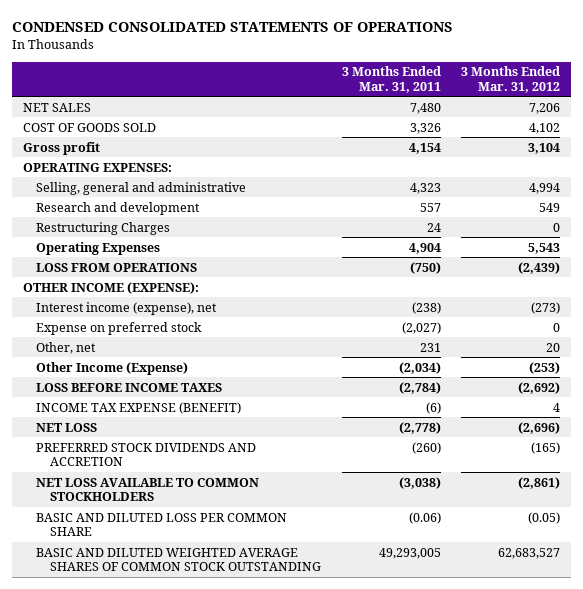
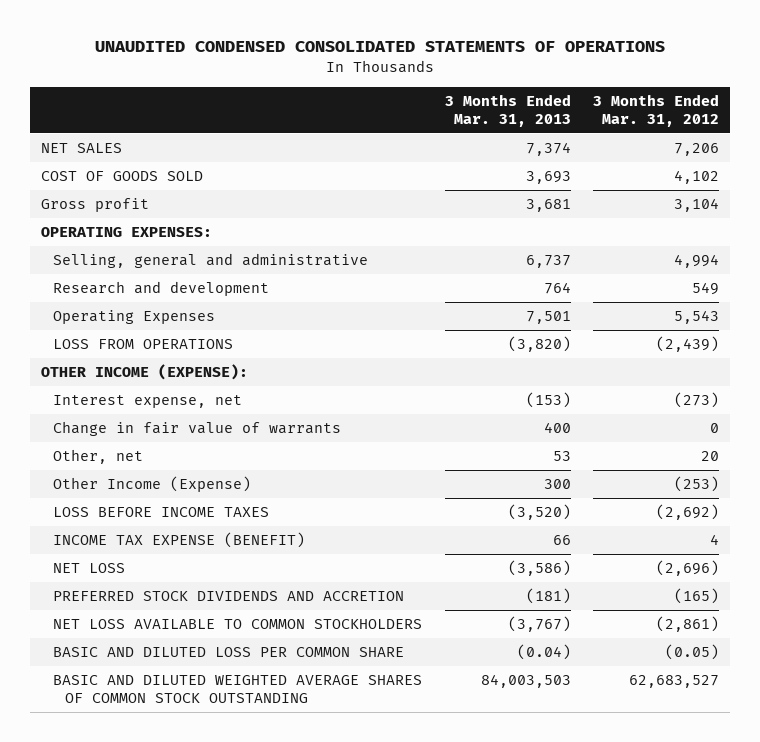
- CONDENSED CONSOLIDATED STATEMENTS OF OPERATIONS
+ UNAUDITED CONDENSED CONSOLIDATED STATEMENTS OF OPERATIONS
- | 3 Months Ended Mar. 31, 2011 | 3 Months Ended Mar. 31, 2012
+ | 3 Months Ended Mar. 31, 2013 | 3 Months Ended Mar. 31, 2012
- Restructuring Charges | 24 | 0
- Interest income (expense), net | (238) | (273)
- Expense on preferred stock | (2,027) | 0
+ Interest expense, net | (153) | (273)
+ Change in fair value of warrants | 400 | 0

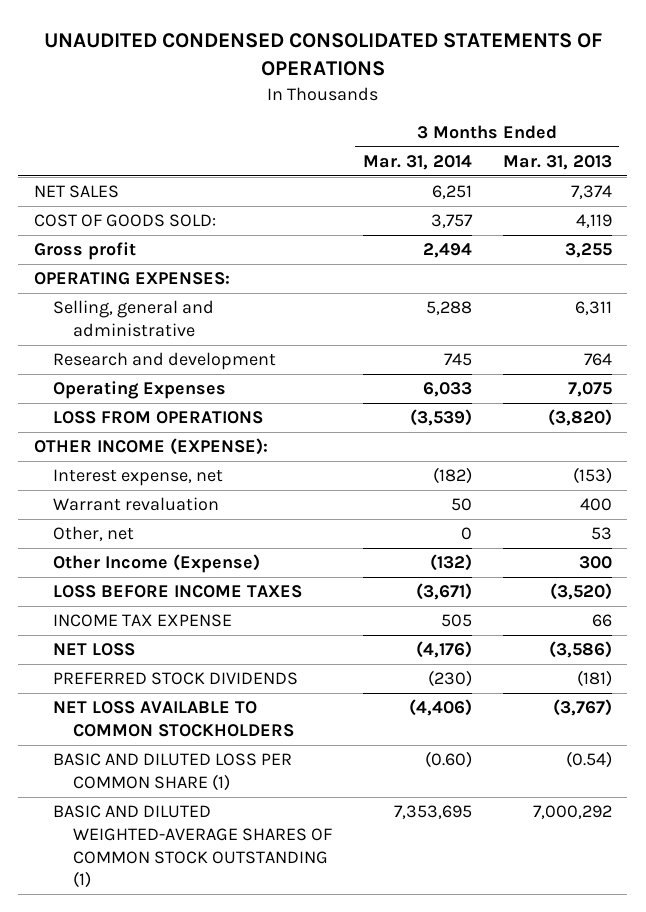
- | 3 Months Ended Mar. 31, 2013 | 3 Months Ended Mar. 31, 2012
+ | 3 Months Ended Mar. 31, 2014 | 3 Months Ended Mar. 31, 2013
- COST OF GOODS SOLD | 3,693 | 4,102
- Gross profit | 3,681 | 3,104
+ COST OF GOODS SOLD: | 3,757 | 4,119
+ Gross profit | 2,494 | 3,255
- Selling, general and administrative | 6,737 | 4,994
+ Selling, general and administrative | 5,288 | 6,311
- Operating Expenses | 7,501 | 5,543
+ Operating Expenses | 6,033 | 7,075
- Change in fair value of warrants | 400 | 0
+ Warrant revaluation | 50 | 400
- INCOME TAX EXPENSE (BENEFIT) | 66 | 4
+ INCOME TAX EXPENSE | 505 | 66
- PREFERRED STOCK DIVIDENDS AND ACCRETION | (181) | (165)
+ PREFERRED STOCK DIVIDENDS | (230) | (181)
- BASIC AND DILUTED LOSS PER COMMON SHARE | (0.04) | (0.05)
- BASIC AND DILUTED WEIGHTED AVERAGE SHARES OF COMMON STOCK OUTSTANDING | 84,003,503 | 62,683,527
+ BASIC AND DILUTED LOSS PER COMMON SHARE (1) | (0.60) | (0.54)
+ BASIC AND DILUTED WEIGHTED-AVERAGE SHARES OF COMMON STOCK OUTSTANDING (1) | 7,353,695 | 7,000,292

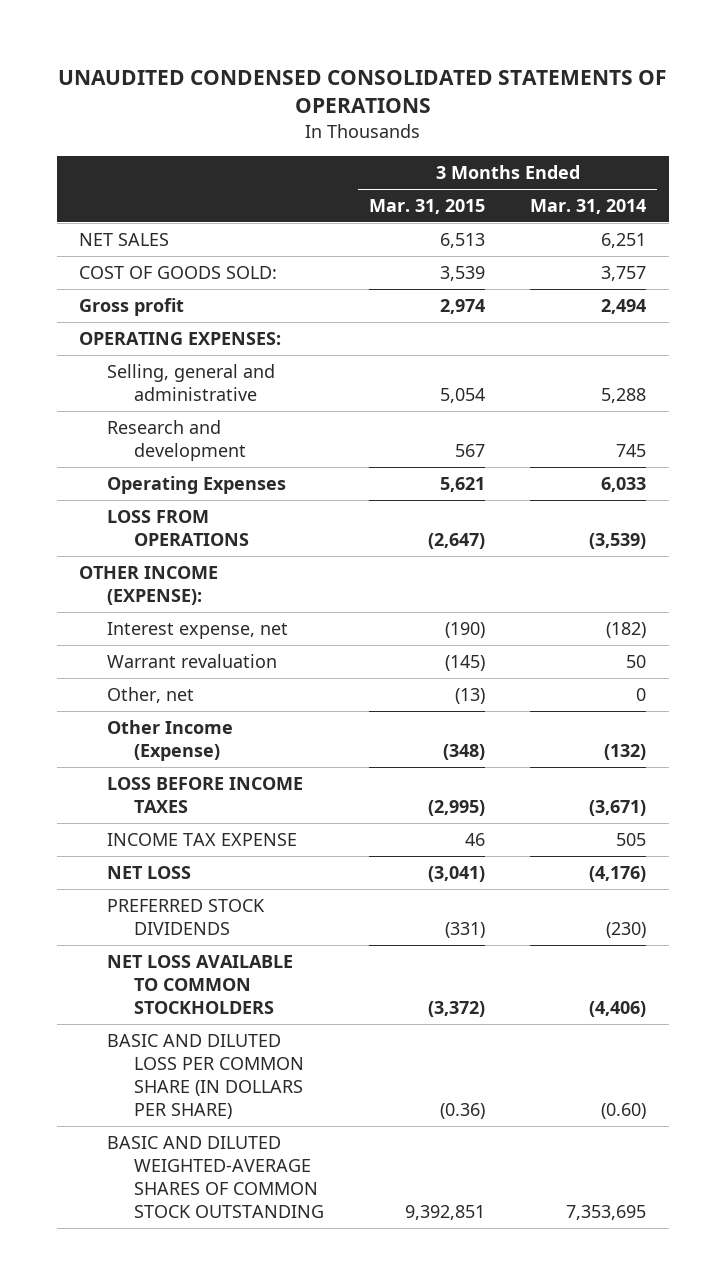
- | 3 Months Ended Mar. 31, 2014 | 3 Months Ended Mar. 31, 2013
+ | 3 Months Ended Mar. 31, 2015 | 3 Months Ended Mar. 31, 2014
- BASIC AND DILUTED LOSS PER COMMON SHARE (1) | (0.60) | (0.54)
- BASIC AND DILUTED WEIGHTED-AVERAGE SHARES OF COMMON STOCK OUTSTANDING (1) | 7,353,695 | 7,000,292
+ BASIC AND DILUTED LOSS PER COMMON SHARE (IN DOLLARS PER SHARE) | (0.36) | (0.60)
+ BASIC AND DILUTED WEIGHTED-AVERAGE SHARES OF COMMON STOCK OUTSTANDING | 9,392,851 | 7,353,695

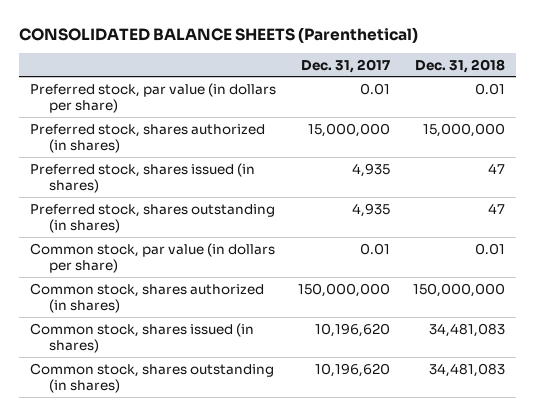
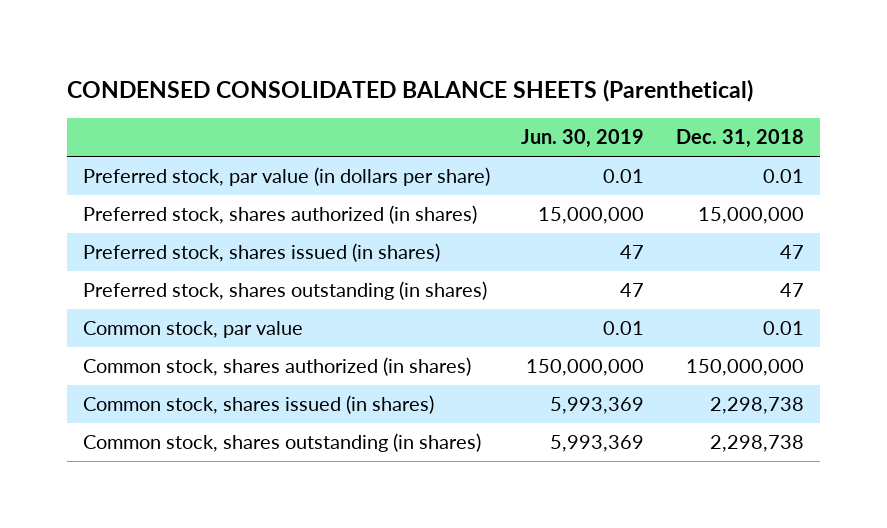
- CONSOLIDATED BALANCE SHEETS (Parenthetical)
+ CONDENSED CONSOLIDATED BALANCE SHEETS (Parenthetical)
- | Dec. 31, 2017 | Dec. 31, 2018
+ | Jun. 30, 2019 | Dec. 31, 2018
- Common stock, par value (in dollars per share) | 0.01 | 0.01
+ Common stock, par value | 0.01 | 0.01
- Common stock, shares issued (in shares) | 10,196,620 | 34,481,083
- Common stock, shares outstanding (in shares) | 10,196,620 | 34,481,083
+ Common stock, shares issued (in shares) | 5,993,369 | 2,298,738
+ Common stock, shares outstanding (in shares) | 5,993,369 | 2,298,738

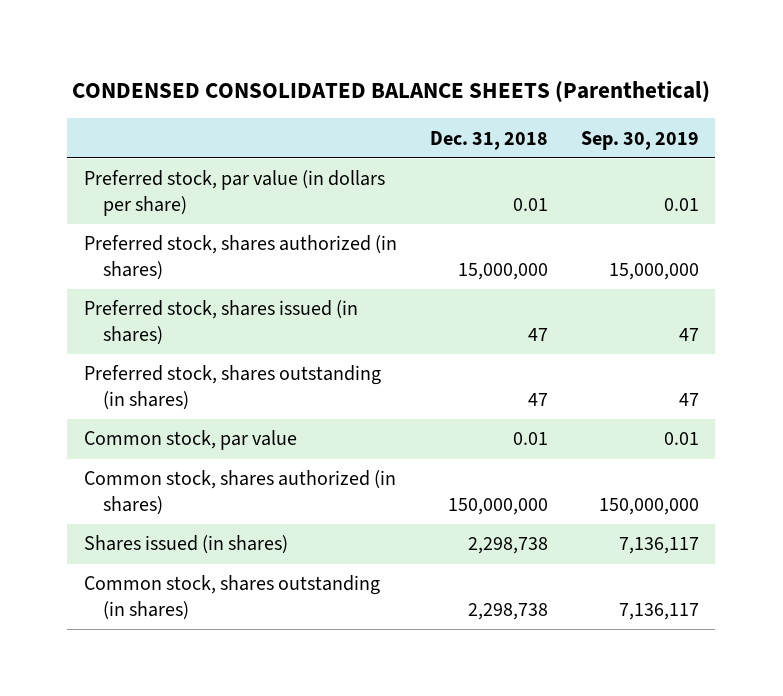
- | Jun. 30, 2019 | Dec. 31, 2018
+ | Dec. 31, 2018 | Sep. 30, 2019
- Common stock, shares issued (in shares) | 5,993,369 | 2,298,738
+ Shares issued (in shares) | 2,298,738 | 7,136,117

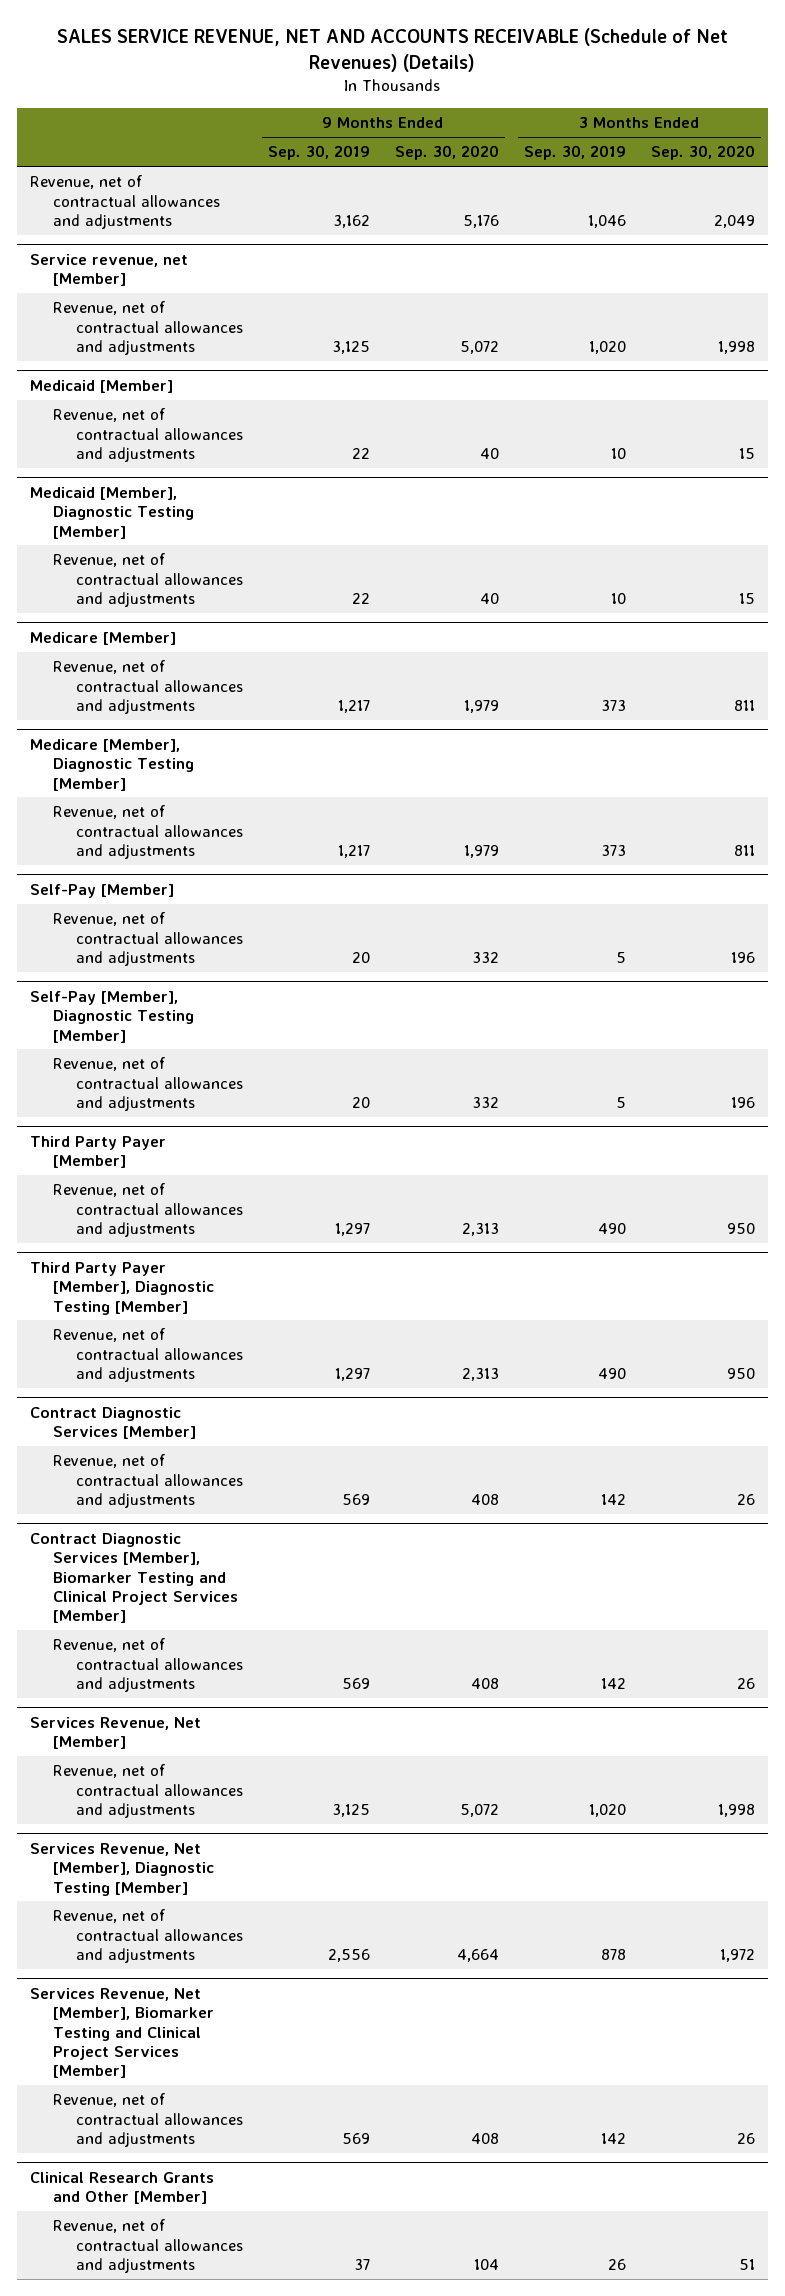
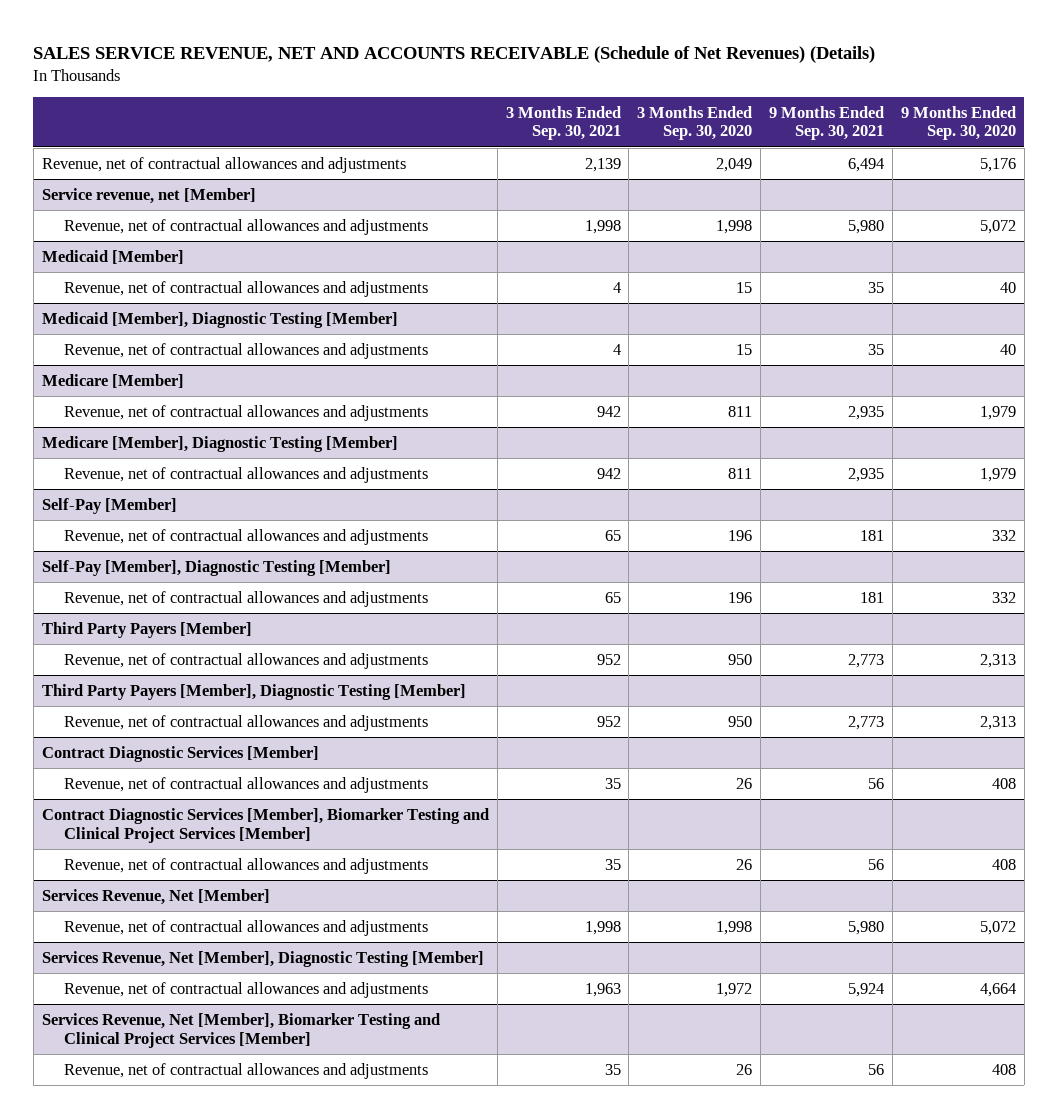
- | 9 Months Ended Sep. 30, 2019 | 9 Months Ended Sep. 30, 2020 | 3 Months Ended Sep. 30, 2019 | 3 Months Ended Sep. 30, 2020
+ | 3 Months Ended Sep. 30, 2021 | 3 Months Ended Sep. 30, 2020 | 9 Months Ended Sep. 30, 2021 | 9 Months Ended Sep. 30, 2020
- Third Party Payer [Member]
+ Third Party Payers [Member]
- Third Party Payer [Member], Diagnostic Testing [Member]
+ Third Party Payers [Member], Diagnostic Testing [Member]
- Clinical Research Grants and Other [Member]
- Revenue, net of contractual allowances and adjustments | 37 | 104 | 26 | 51

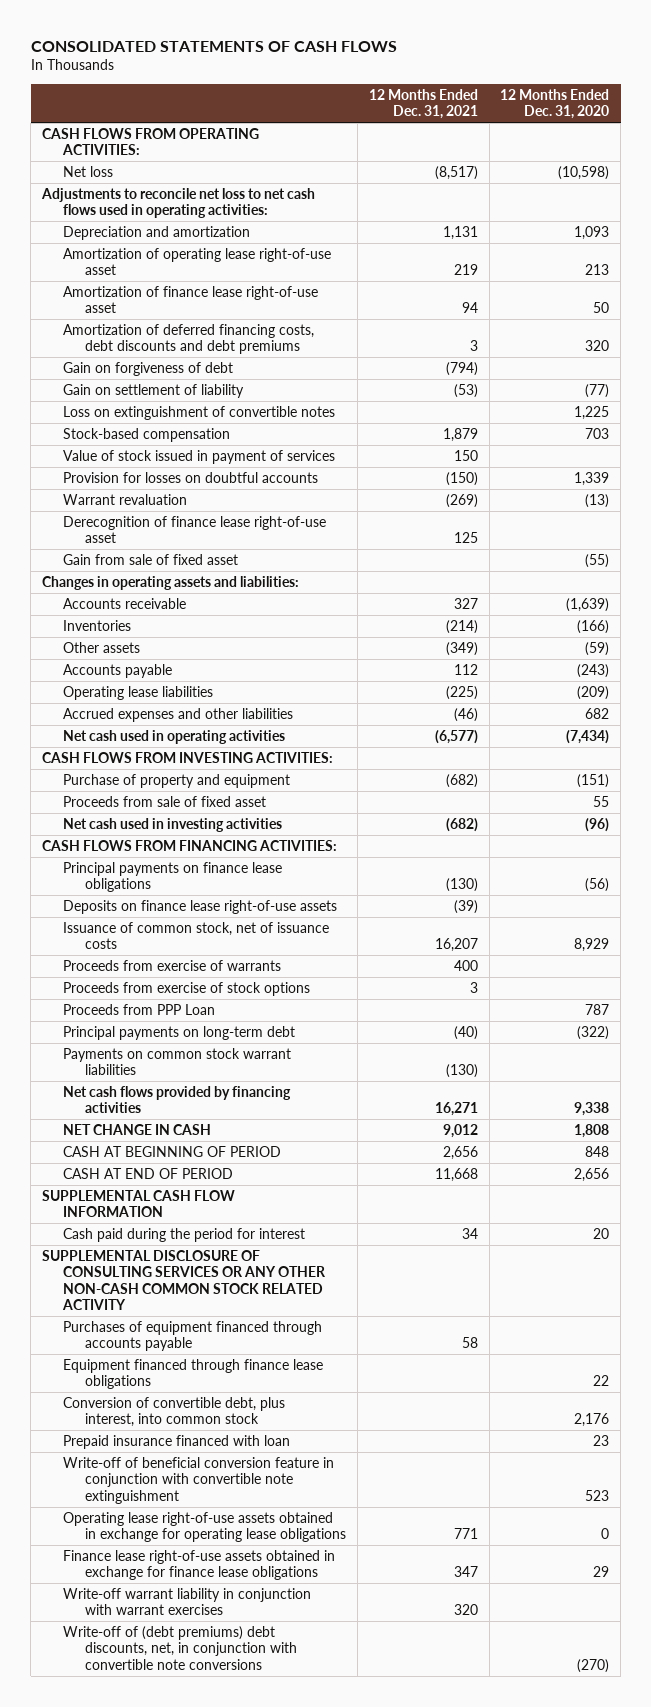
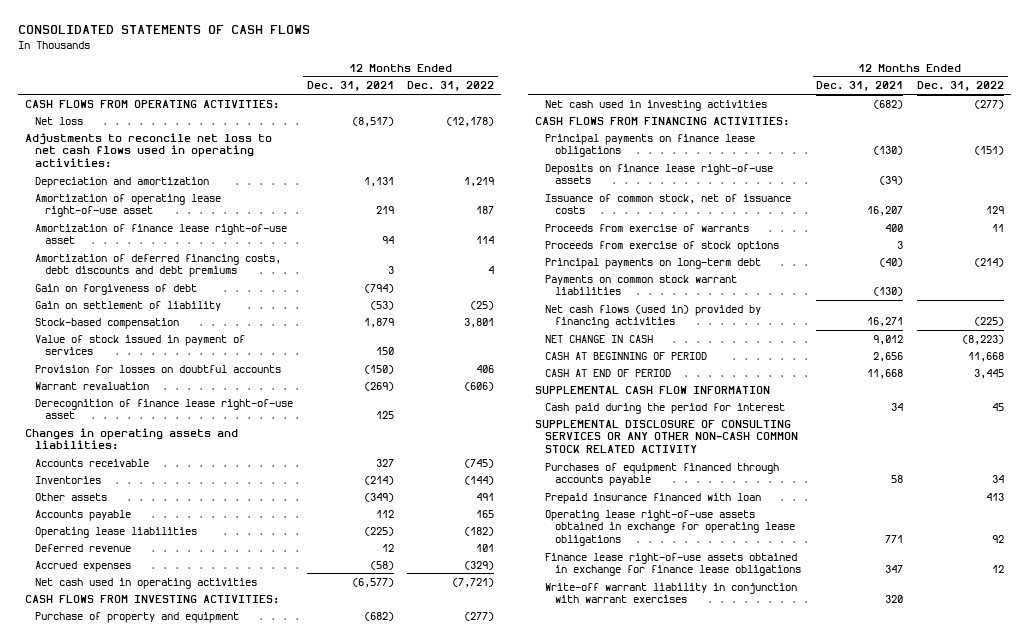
- | 12 Months Ended Dec. 31, 2021 | 12 Months Ended Dec. 31, 2020
+ | 12 Months Ended Dec. 31, 2021 | 12 Months Ended Dec. 31, 2022
- Loss on extinguishment of convertible notes | | 1,225
- Gain from sale of fixed asset | | (55)
- Accrued expenses and other liabilities | (46) | 682
+ Deferred revenue | 12 | 101
+ Accrued expenses | (58) | (329)
- Proceeds from sale of fixed asset | | 55
- Proceeds from PPP Loan | | 787
- Net cash flows provided by financing activities | 16,271 | 9,338
+ Net cash flows (used in) provided by financing activities | 16,271 | (225)
- Equipment financed through finance lease obligations | | 22
- Conversion of convertible debt, plus interest, into common stock | | 2,176
- Write-off of beneficial conversion feature in conjunction with convertible note extinguishment | | 523
- Write-off of (debt premiums) debt discounts, net, in conjunction with convertible note conversions | | (270)

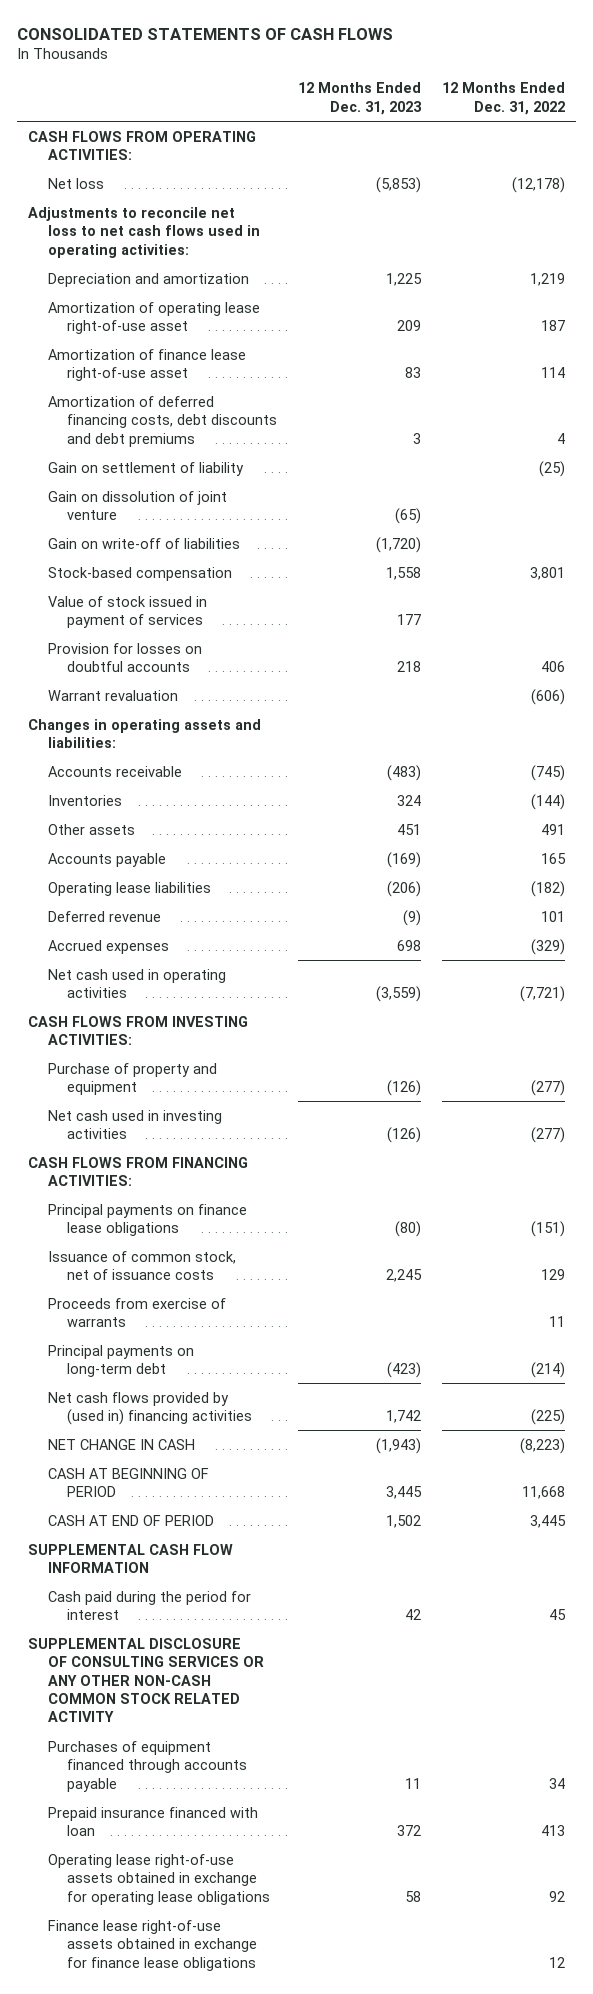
- | 12 Months Ended Dec. 31, 2021 | 12 Months Ended Dec. 31, 2022
+ | 12 Months Ended Dec. 31, 2023 | 12 Months Ended Dec. 31, 2022
- Gain on forgiveness of debt | (794) |
+ Gain on dissolution of joint venture | (65) |
+ Gain on write-off of liabilities | (1,720) |
- Derecognition of finance lease right-of-use asset | 125 |
- Deposits on finance lease right-of-use assets | (39) |
- Proceeds from exercise of stock options | 3 |
- Payments on common stock warrant liabilities | (130) |
- Net cash flows (used in) provided by financing activities | 16,271 | (225)
+ Net cash flows provided by (used in) financing activities | 1,742 | (225)
- Write-off warrant liability in conjunction with warrant exercises | 320 |

